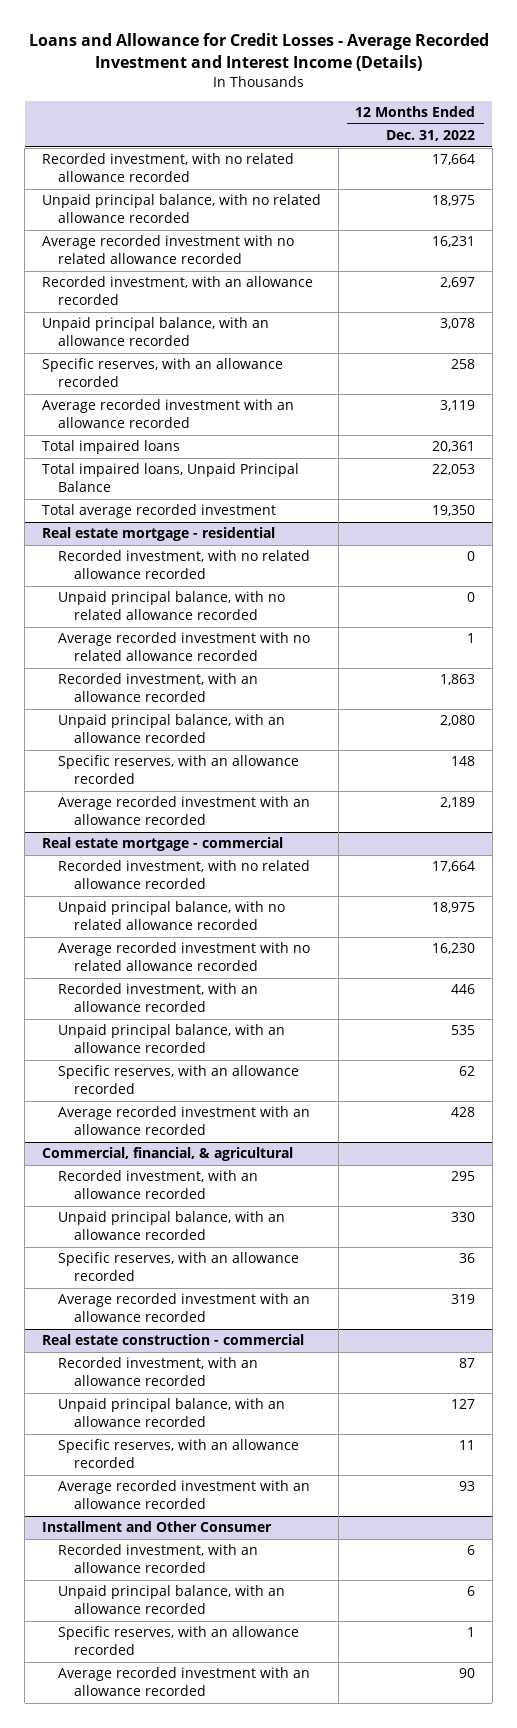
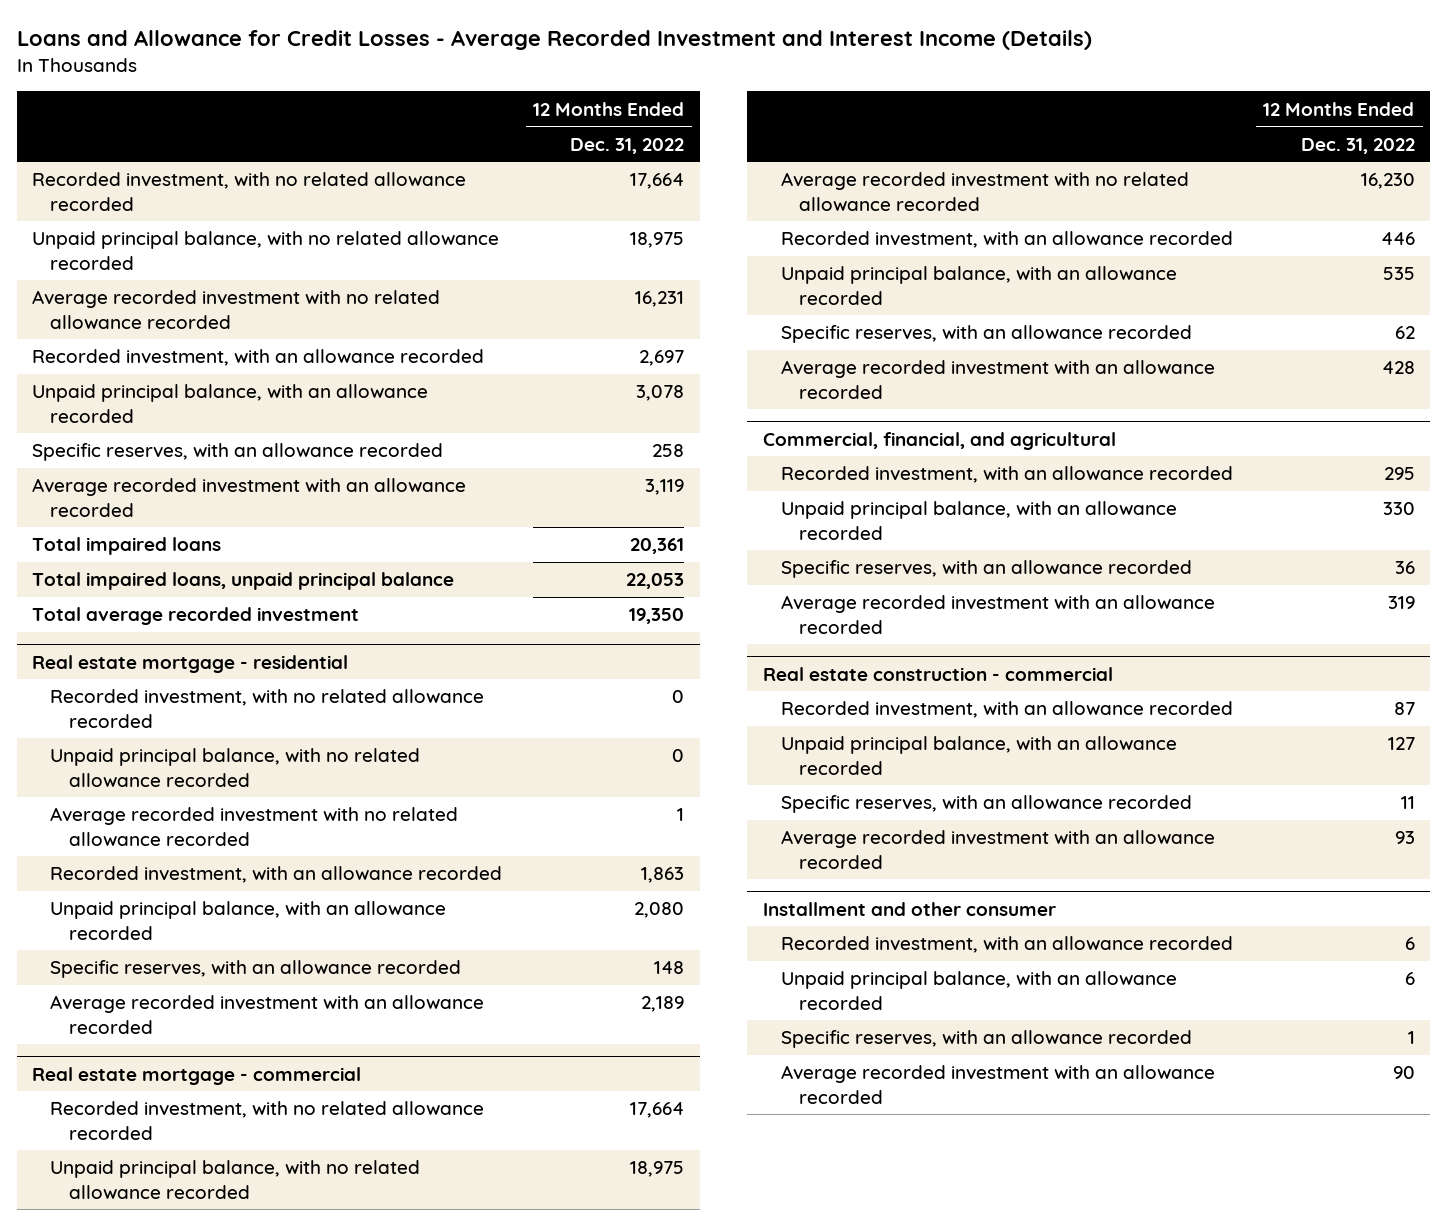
- Total impaired loans, Unpaid Principal Balance | 22,053
+ Total impaired loans, unpaid principal balance | 22,053
- Commercial, financial, & agricultural
+ Commercial, financial, and agricultural
- Installment and Other Consumer
+ Installment and other consumer

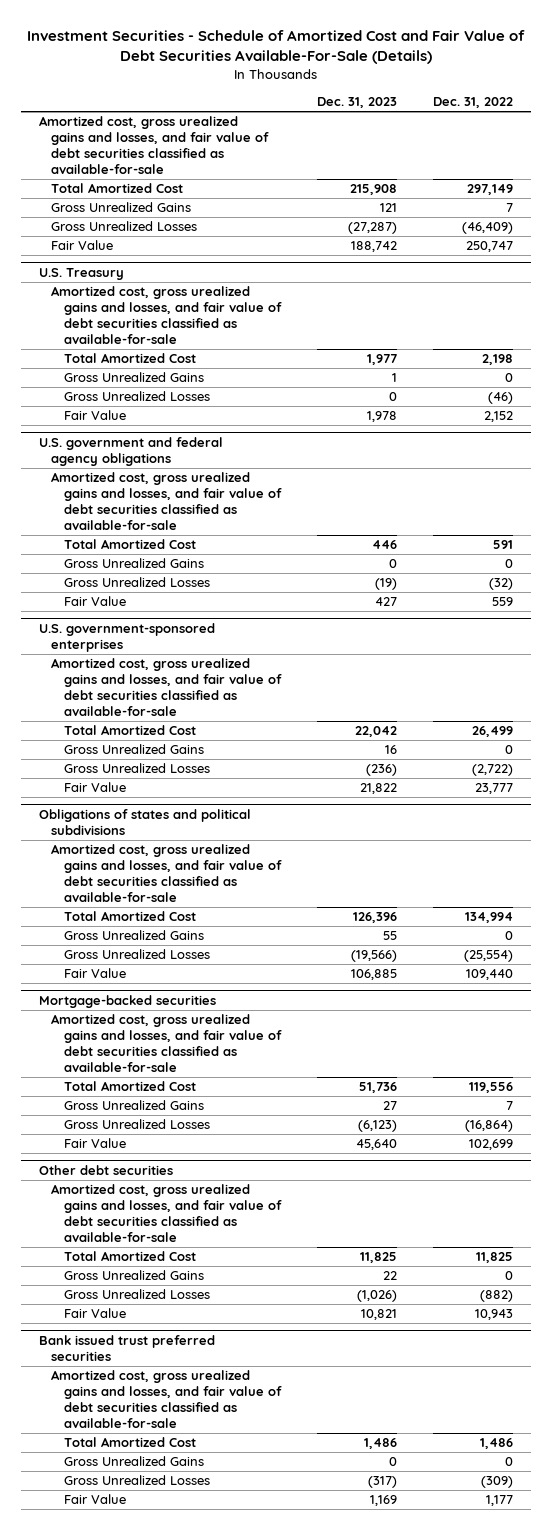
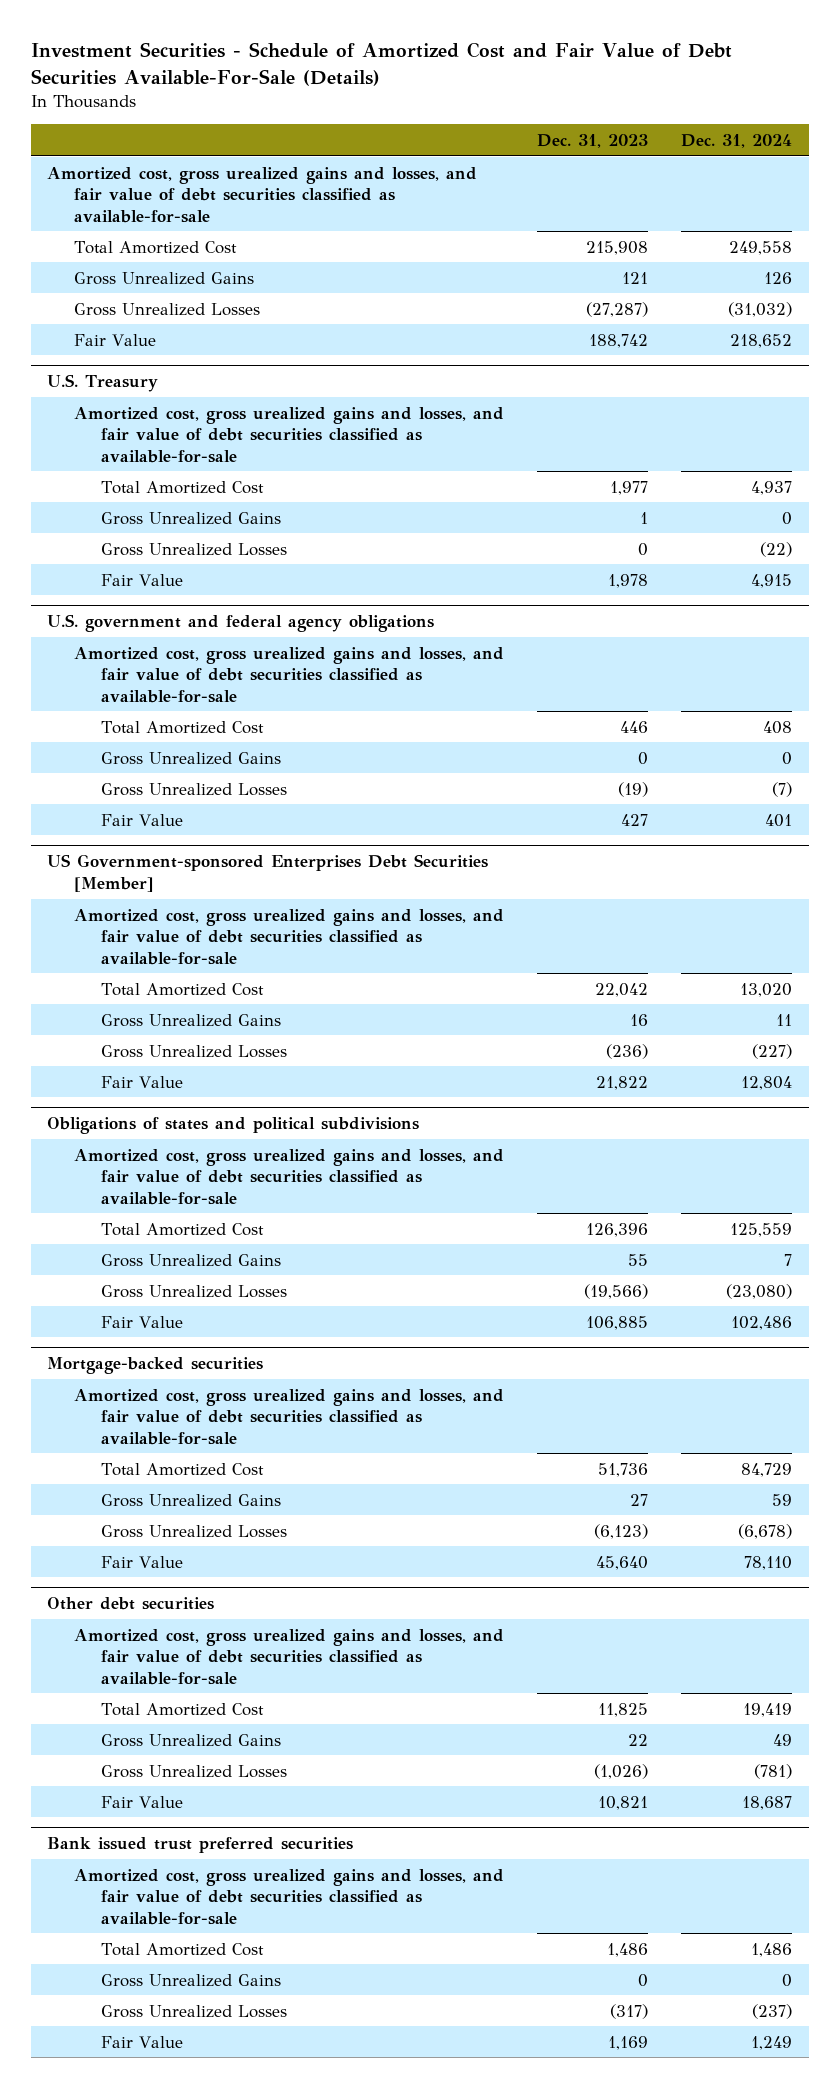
- | Dec. 31, 2023 | Dec. 31, 2022
+ | Dec. 31, 2023 | Dec. 31, 2024
- U.S. government-sponsored enterprises
+ US Government-sponsored Enterprises Debt Securities [Member]

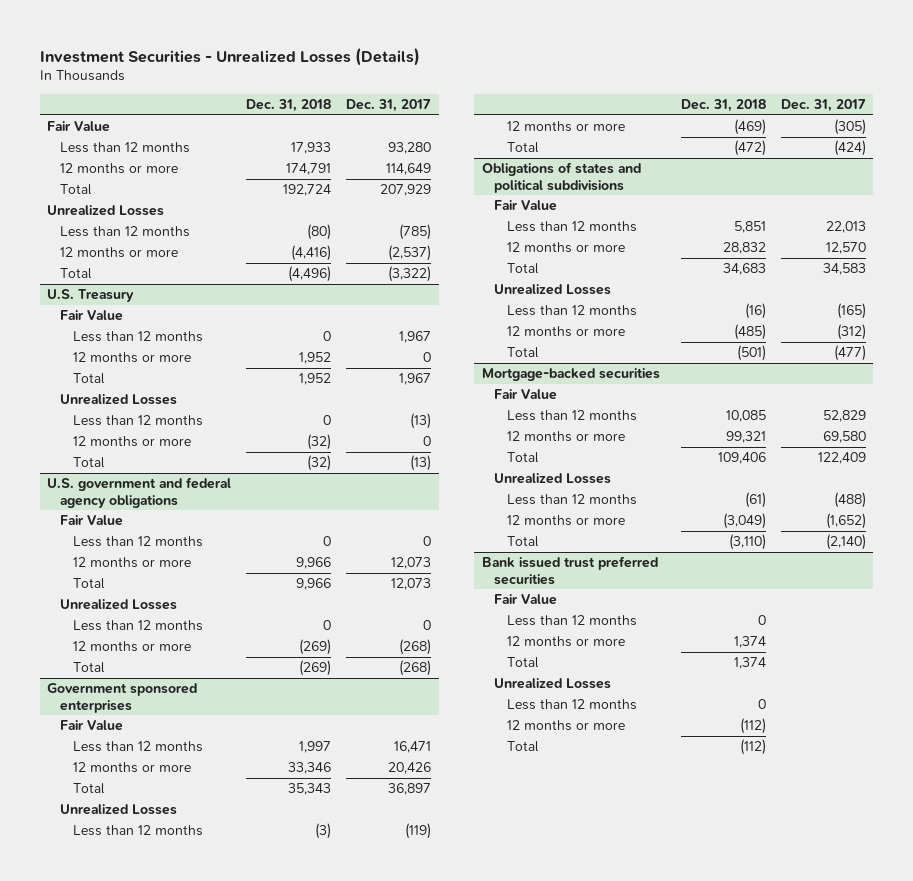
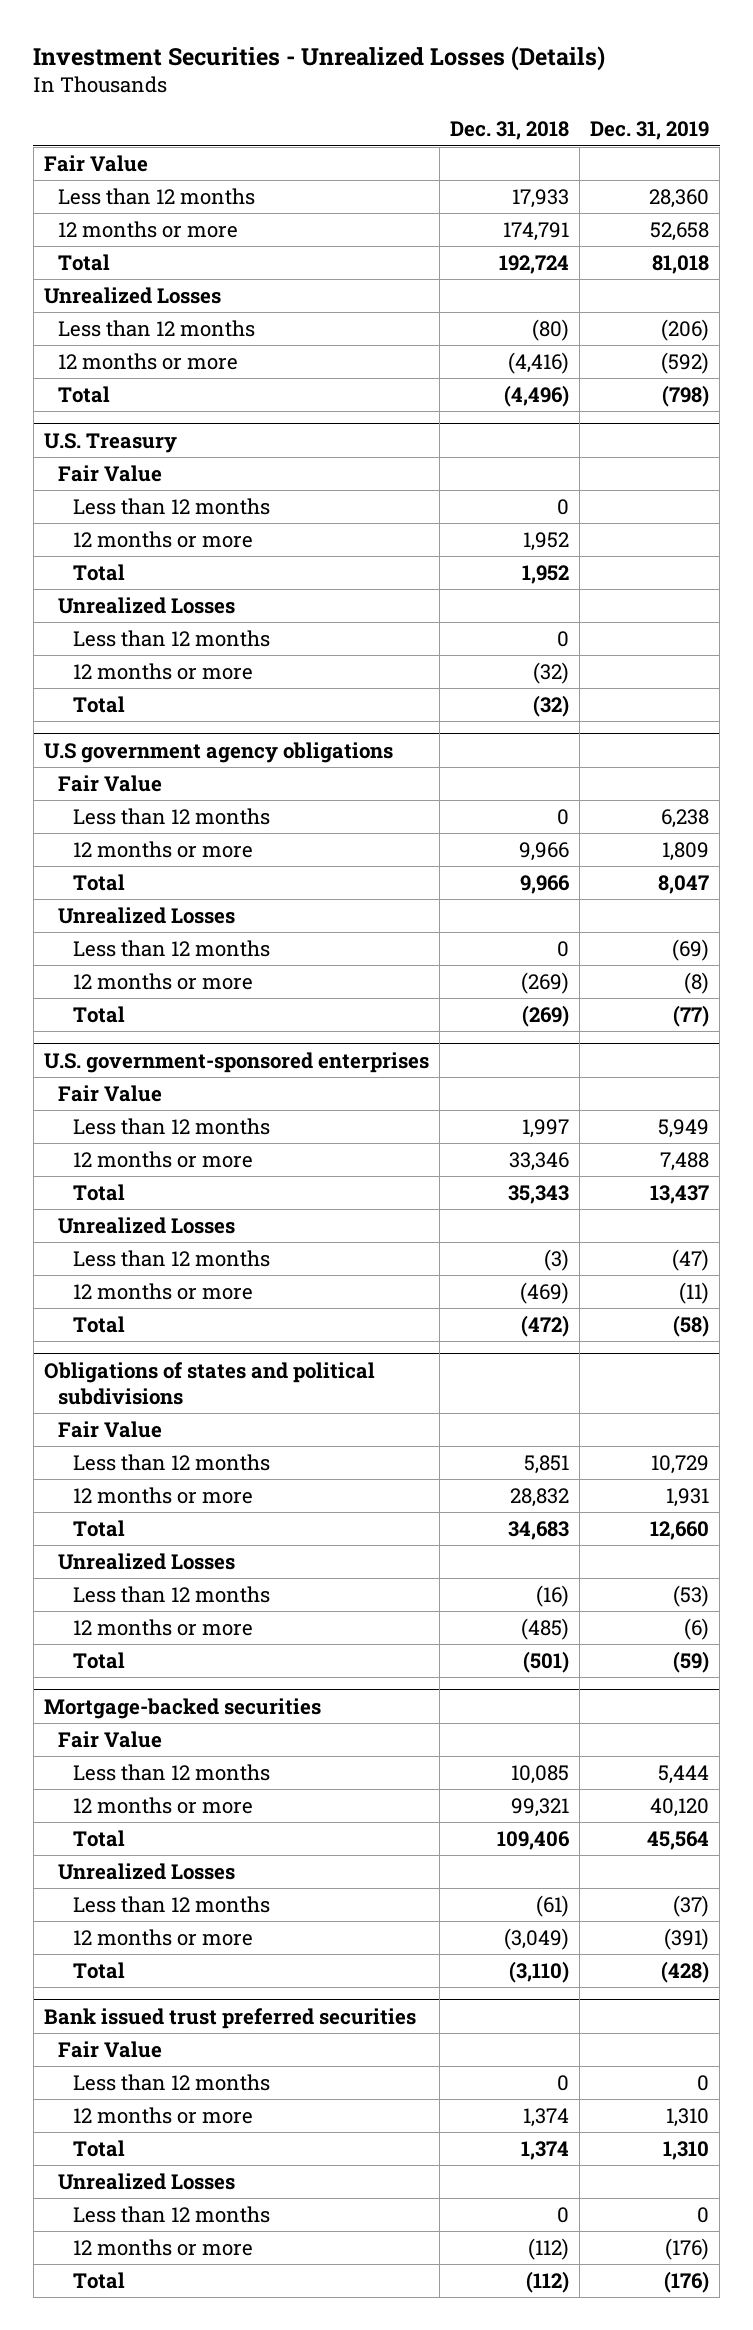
- | Dec. 31, 2018 | Dec. 31, 2017
+ | Dec. 31, 2018 | Dec. 31, 2019
- U.S. government and federal agency obligations
+ U.S government agency obligations
- Government sponsored enterprises
+ U.S. government-sponsored enterprises

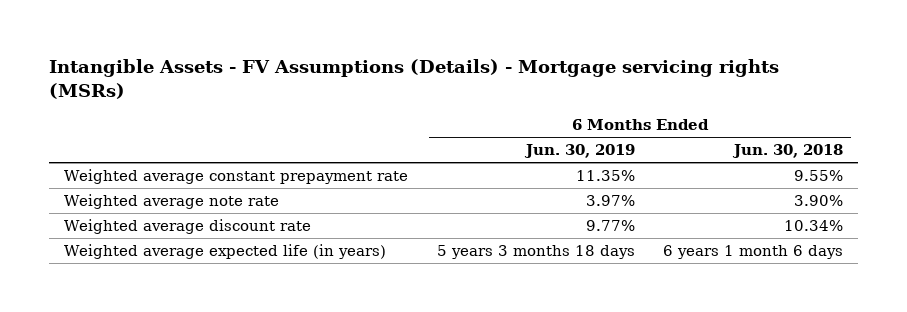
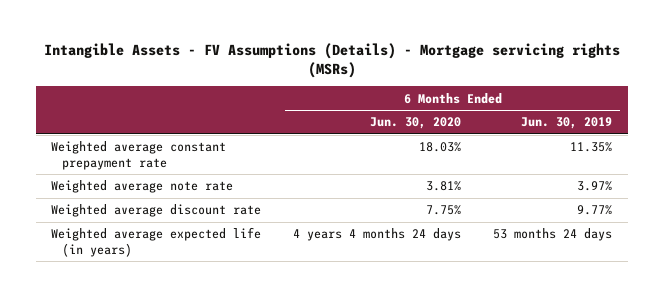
- | 6 Months Ended Jun. 30, 2019 | 6 Months Ended Jun. 30, 2018
+ | 6 Months Ended Jun. 30, 2020 | 6 Months Ended Jun. 30, 2019
- Weighted average expected life (in years) | 5 years 3 months 18 days | 6 years 1 month 6 days
+ Weighted average expected life (in years) | 4 years 4 months 24 days | 53 months 24 days

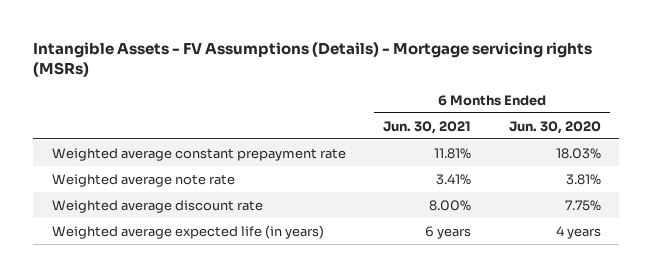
- | 6 Months Ended Jun. 30, 2020 | 6 Months Ended Jun. 30, 2019
+ | 6 Months Ended Jun. 30, 2021 | 6 Months Ended Jun. 30, 2020
- Weighted average expected life (in years) | 4 years 4 months 24 days | 53 months 24 days
+ Weighted average expected life (in years) | 6 years | 4 years

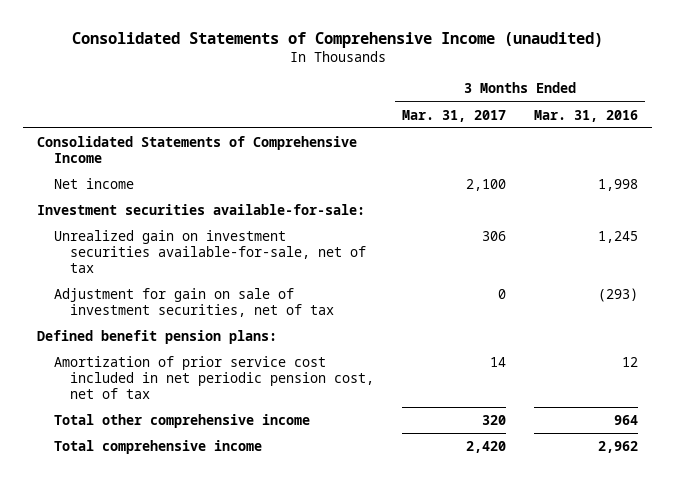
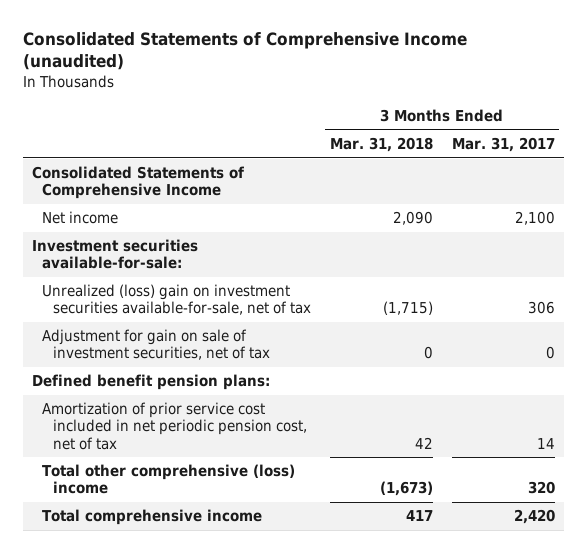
- | 3 Months Ended Mar. 31, 2017 | 3 Months Ended Mar. 31, 2016
+ | 3 Months Ended Mar. 31, 2018 | 3 Months Ended Mar. 31, 2017
- Unrealized gain on investment securities available-for-sale, net of tax | 306 | 1,245
+ Unrealized (loss) gain on investment securities available-for-sale, net of tax | (1,715) | 306
- Total other comprehensive income | 320 | 964
+ Total other comprehensive (loss) income | (1,673) | 320

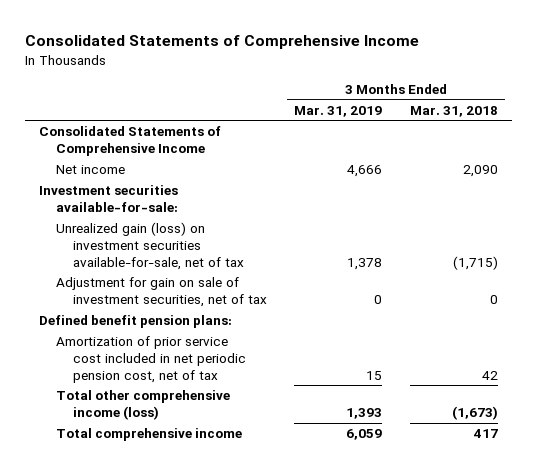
- Consolidated Statements of Comprehensive Income (unaudited)
+ Consolidated Statements of Comprehensive Income
- | 3 Months Ended Mar. 31, 2018 | 3 Months Ended Mar. 31, 2017
+ | 3 Months Ended Mar. 31, 2019 | 3 Months Ended Mar. 31, 2018
- Unrealized (loss) gain on investment securities available-for-sale, net of tax | (1,715) | 306
+ Unrealized gain (loss) on investment securities available-for-sale, net of tax | 1,378 | (1,715)
- Total other comprehensive (loss) income | (1,673) | 320
+ Total other comprehensive income (loss) | 1,393 | (1,673)

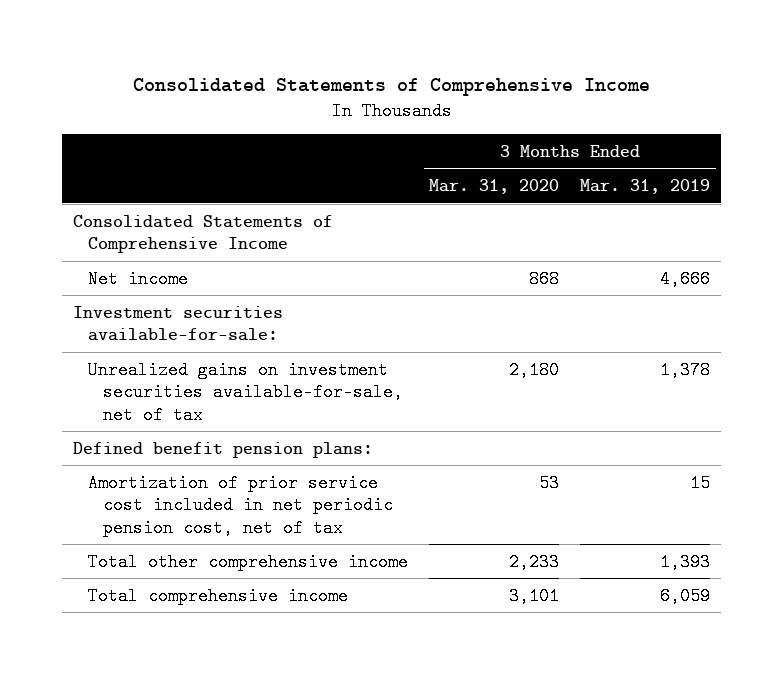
- | 3 Months Ended Mar. 31, 2019 | 3 Months Ended Mar. 31, 2018
+ | 3 Months Ended Mar. 31, 2020 | 3 Months Ended Mar. 31, 2019
- Unrealized gain (loss) on investment securities available-for-sale, net of tax | 1,378 | (1,715)
- Adjustment for gain on sale of investment securities, net of tax | 0 | 0
+ Unrealized gains on investment securities available-for-sale, net of tax | 2,180 | 1,378
- Total other comprehensive income (loss) | 1,393 | (1,673)
+ Total other comprehensive income | 2,233 | 1,393

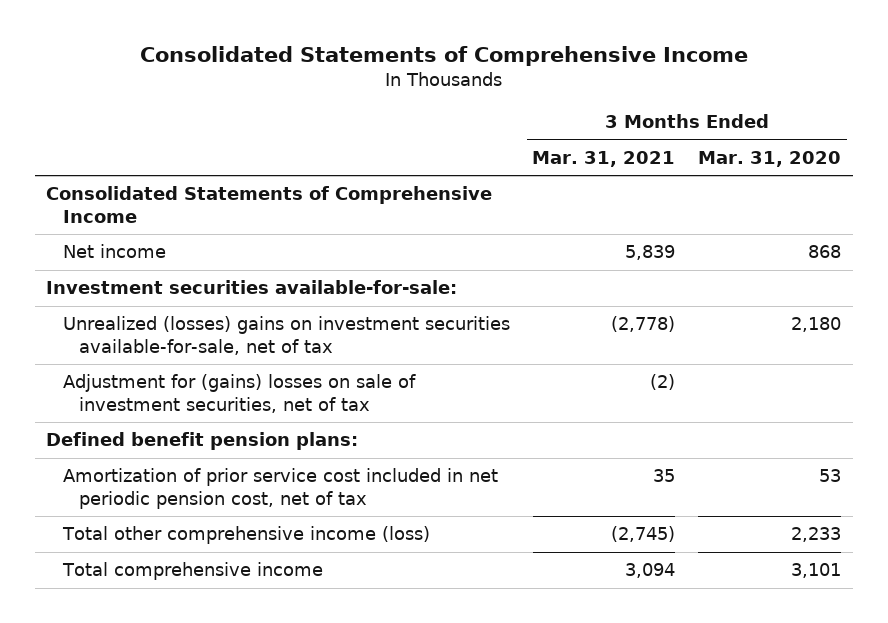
- | 3 Months Ended Mar. 31, 2020 | 3 Months Ended Mar. 31, 2019
+ | 3 Months Ended Mar. 31, 2021 | 3 Months Ended Mar. 31, 2020
- Unrealized gains on investment securities available-for-sale, net of tax | 2,180 | 1,378
+ Unrealized (losses) gains on investment securities available-for-sale, net of tax | (2,778) | 2,180
+ Adjustment for (gains) losses on sale of investment securities, net of tax | (2) |
- Total other comprehensive income | 2,233 | 1,393
+ Total other comprehensive income (loss) | (2,745) | 2,233

